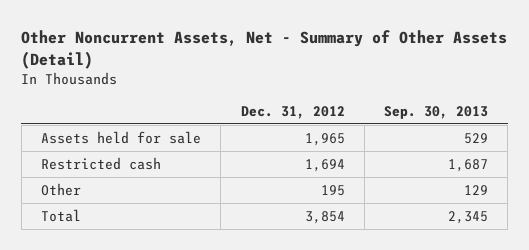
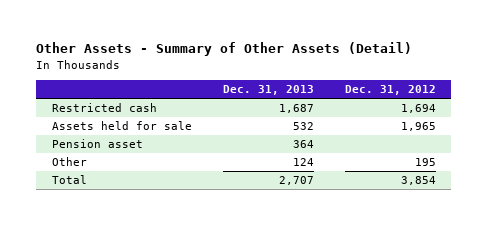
- Other Noncurrent Assets, Net - Summary of Other Assets (Detail)
+ Other Assets - Summary of Other Assets (Detail)
- | Dec. 31, 2012 | Sep. 30, 2013
+ | Dec. 31, 2013 | Dec. 31, 2012
moved down: Assets held for sale | 532 | 1,965
+ Pension asset | 364 |

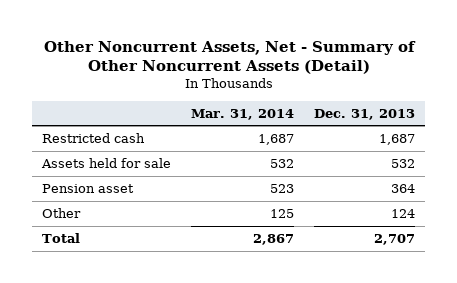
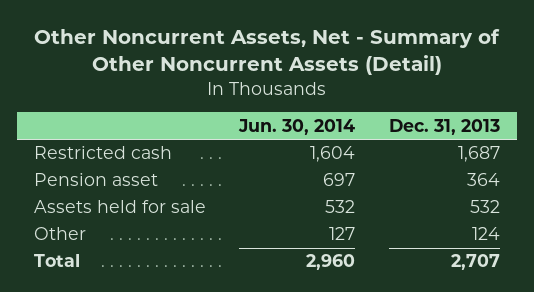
- | Mar. 31, 2014 | Dec. 31, 2013
+ | Jun. 30, 2014 | Dec. 31, 2013
moved down: Assets held for sale | 532 | 532

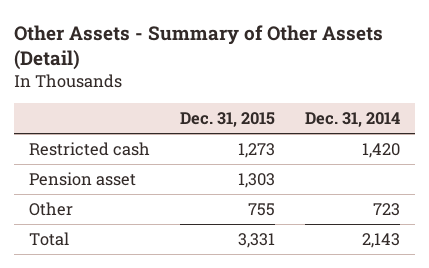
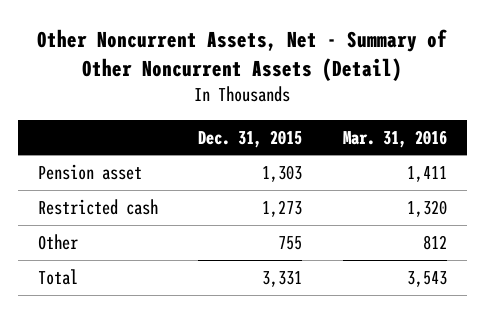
- Other Assets - Summary of Other Assets (Detail)
+ Other Noncurrent Assets, Net - Summary of Other Noncurrent Assets (Detail)
- | Dec. 31, 2015 | Dec. 31, 2014
+ | Dec. 31, 2015 | Mar. 31, 2016
moved down: Restricted cash | 1,273 | 1,320

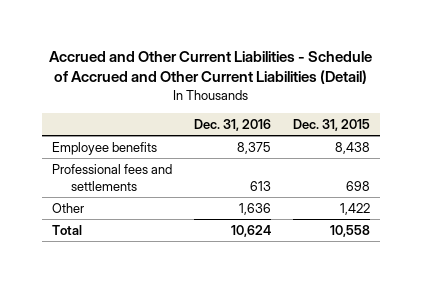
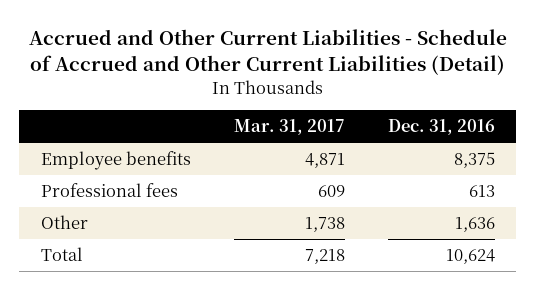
- | Dec. 31, 2016 | Dec. 31, 2015
+ | Mar. 31, 2017 | Dec. 31, 2016
- Professional fees and settlements | 613 | 698
+ Professional fees | 609 | 613

